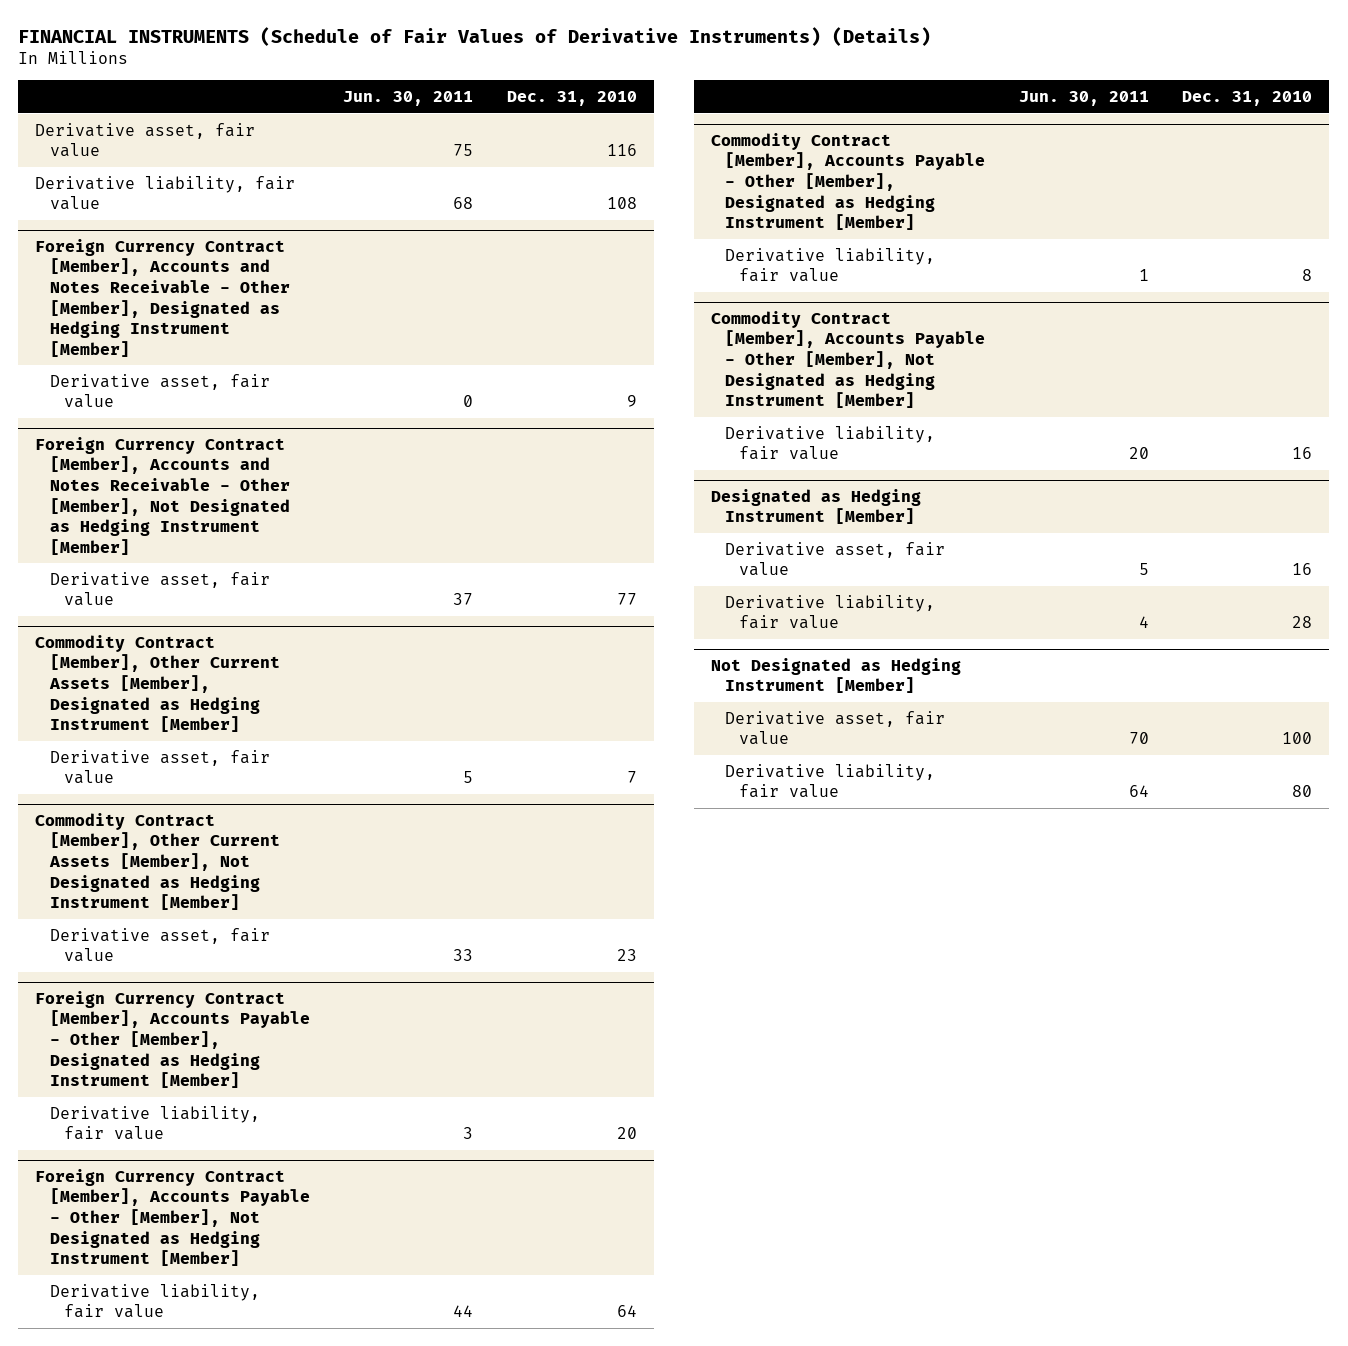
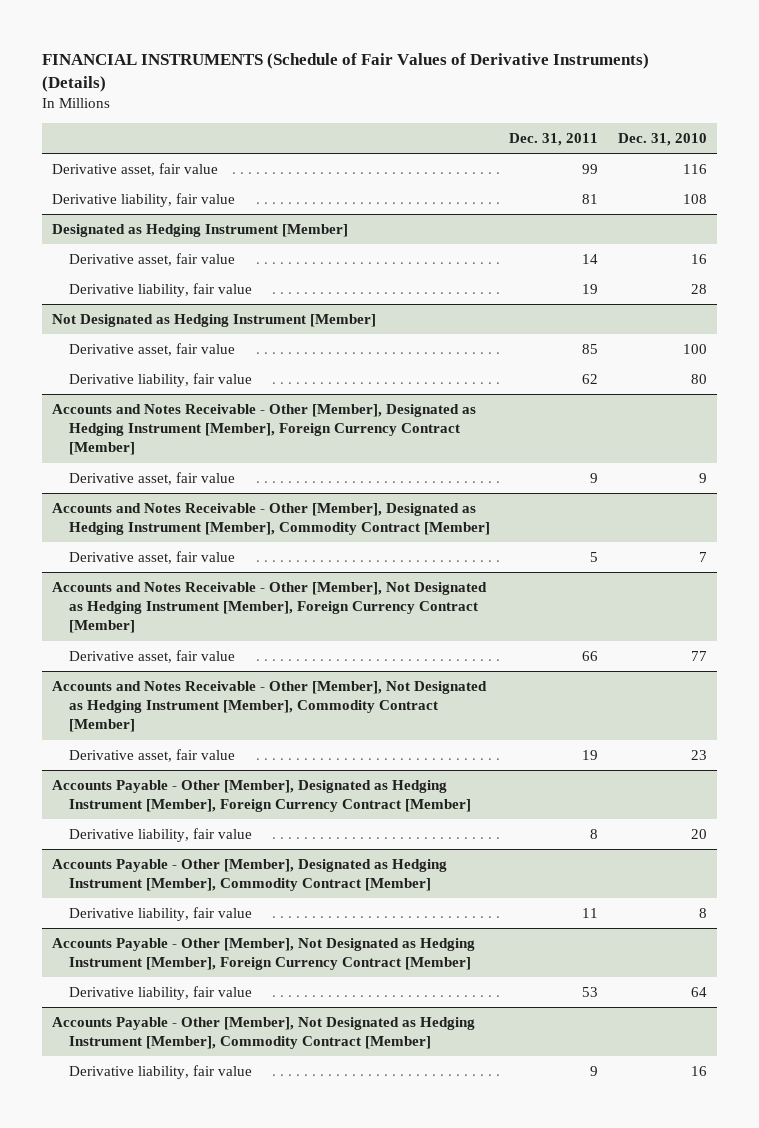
- | Jun. 30, 2011 | Dec. 31, 2010
+ | Dec. 31, 2011 | Dec. 31, 2010
- Foreign Currency Contract [Member], Accounts and Notes Receivable - Other [Member], Designated as Hedging Instrument [Member]
- Derivative asset, fair value | 0 | 9
- Foreign Currency Contract [Member], Accounts and Notes Receivable - Other [Member], Not Designated as Hedging Instrument [Member]
- Derivative asset, fair value | 37 | 77
- Commodity Contract [Member], Other Current Assets [Member], Designated as Hedging Instrument [Member]
- Derivative asset, fair value | 5 | 7
- Commodity Contract [Member], Other Current Assets [Member], Not Designated as Hedging Instrument [Member]
- Derivative asset, fair value | 33 | 23
- Foreign Currency Contract [Member], Accounts Payable - Other [Member], Designated as Hedging Instrument [Member]
- Derivative liability, fair value | 3 | 20
- Foreign Currency Contract [Member], Accounts Payable - Other [Member], Not Designated as Hedging Instrument [Member]
- Derivative liability, fair value | 44 | 64
- Commodity Contract [Member], Accounts Payable - Other [Member], Designated as Hedging Instrument [Member]
- Derivative liability, fair value | 1 | 8
- Commodity Contract [Member], Accounts Payable - Other [Member], Not Designated as Hedging Instrument [Member]
- Derivative liability, fair value | 20 | 16
+ Accounts and Notes Receivable - Other [Member], Designated as Hedging Instrument [Member], Foreign Currency Contract [Member]
+ Derivative asset, fair value | 9 | 9
+ Accounts and Notes Receivable - Other [Member], Designated as Hedging Instrument [Member], Commodity Contract [Member]
+ Derivative asset, fair value | 5 | 7
+ Accounts and Notes Receivable - Other [Member], Not Designated as Hedging Instrument [Member], Foreign Currency Contract [Member]
+ Derivative asset, fair value | 66 | 77
+ Accounts and Notes Receivable - Other [Member], Not Designated as Hedging Instrument [Member], Commodity Contract [Member]
+ Derivative asset, fair value | 19 | 23
+ Accounts Payable - Other [Member], Designated as Hedging Instrument [Member], Foreign Currency Contract [Member]
+ Derivative liability, fair value | 8 | 20
+ Accounts Payable - Other [Member], Designated as Hedging Instrument [Member], Commodity Contract [Member]
+ Derivative liability, fair value | 11 | 8
+ Accounts Payable - Other [Member], Not Designated as Hedging Instrument [Member], Foreign Currency Contract [Member]
+ Derivative liability, fair value | 53 | 64
+ Accounts Payable - Other [Member], Not Designated as Hedging Instrument [Member], Commodity Contract [Member]
+ Derivative liability, fair value | 9 | 16

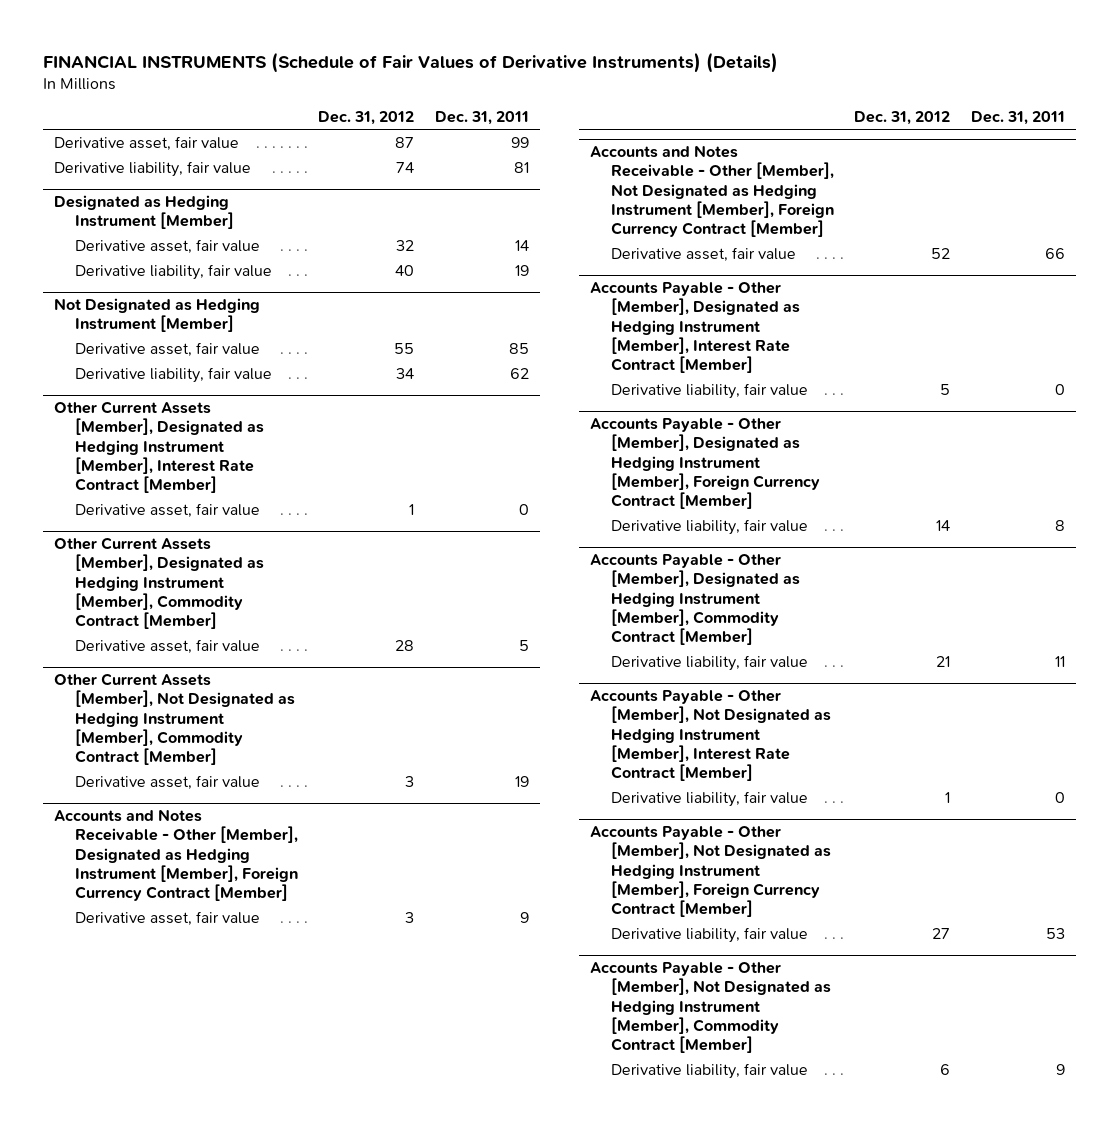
- | Dec. 31, 2011 | Dec. 31, 2010
+ | Dec. 31, 2012 | Dec. 31, 2011
+ Other Current Assets [Member], Designated as Hedging Instrument [Member], Interest Rate Contract [Member]
+ Derivative asset, fair value | 1 | 0
+ Other Current Assets [Member], Designated as Hedging Instrument [Member], Commodity Contract [Member]
+ Derivative asset, fair value | 28 | 5
+ Other Current Assets [Member], Not Designated as Hedging Instrument [Member], Commodity Contract [Member]
+ Derivative asset, fair value | 3 | 19
- Accounts and Notes Receivable - Other [Member], Designated as Hedging Instrument [Member], Commodity Contract [Member]
- Derivative asset, fair value | 5 | 7
- Accounts and Notes Receivable - Other [Member], Not Designated as Hedging Instrument [Member], Commodity Contract [Member]
- Derivative asset, fair value | 19 | 23
+ Accounts Payable - Other [Member], Designated as Hedging Instrument [Member], Interest Rate Contract [Member]
+ Derivative liability, fair value | 5 | 0
+ Accounts Payable - Other [Member], Not Designated as Hedging Instrument [Member], Interest Rate Contract [Member]
+ Derivative liability, fair value | 1 | 0

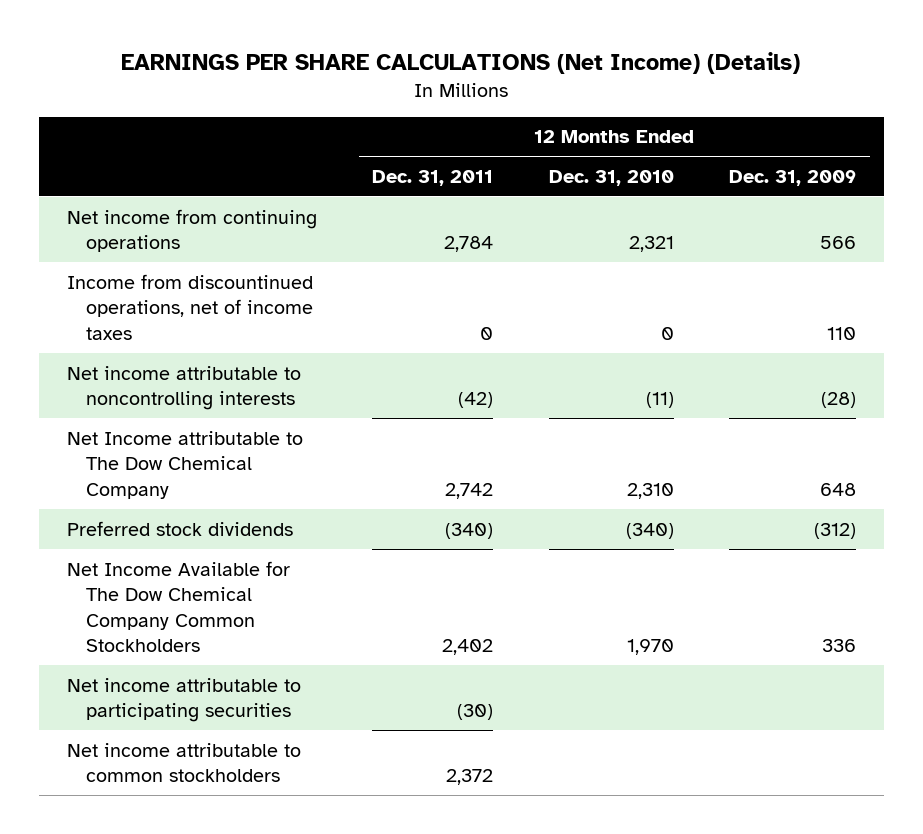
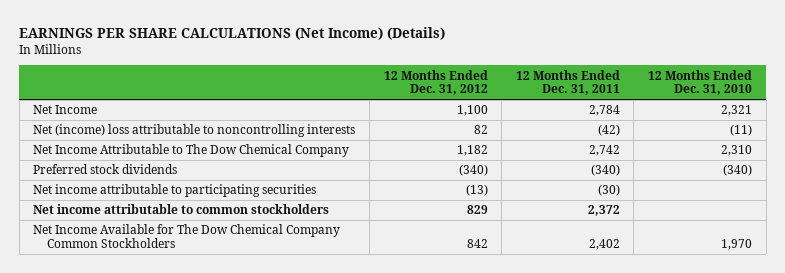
- | 12 Months Ended Dec. 31, 2011 | 12 Months Ended Dec. 31, 2010 | 12 Months Ended Dec. 31, 2009
+ | 12 Months Ended Dec. 31, 2012 | 12 Months Ended Dec. 31, 2011 | 12 Months Ended Dec. 31, 2010
- Net income from continuing operations | 2,784 | 2,321 | 566
- Income from discountinued operations, net of income taxes | 0 | 0 | 110
- Net income attributable to noncontrolling interests | (42) | (11) | (28)
- Net Income attributable to The Dow Chemical Company | 2,742 | 2,310 | 648
+ Net Income | 1,100 | 2,784 | 2,321
+ Net (income) loss attributable to noncontrolling interests | 82 | (42) | (11)
+ Net Income Attributable to The Dow Chemical Company | 1,182 | 2,742 | 2,310
moved down: Net Income Available for The Dow Chemical Company Common Stockholders | 842 | 2,402 | 1,970

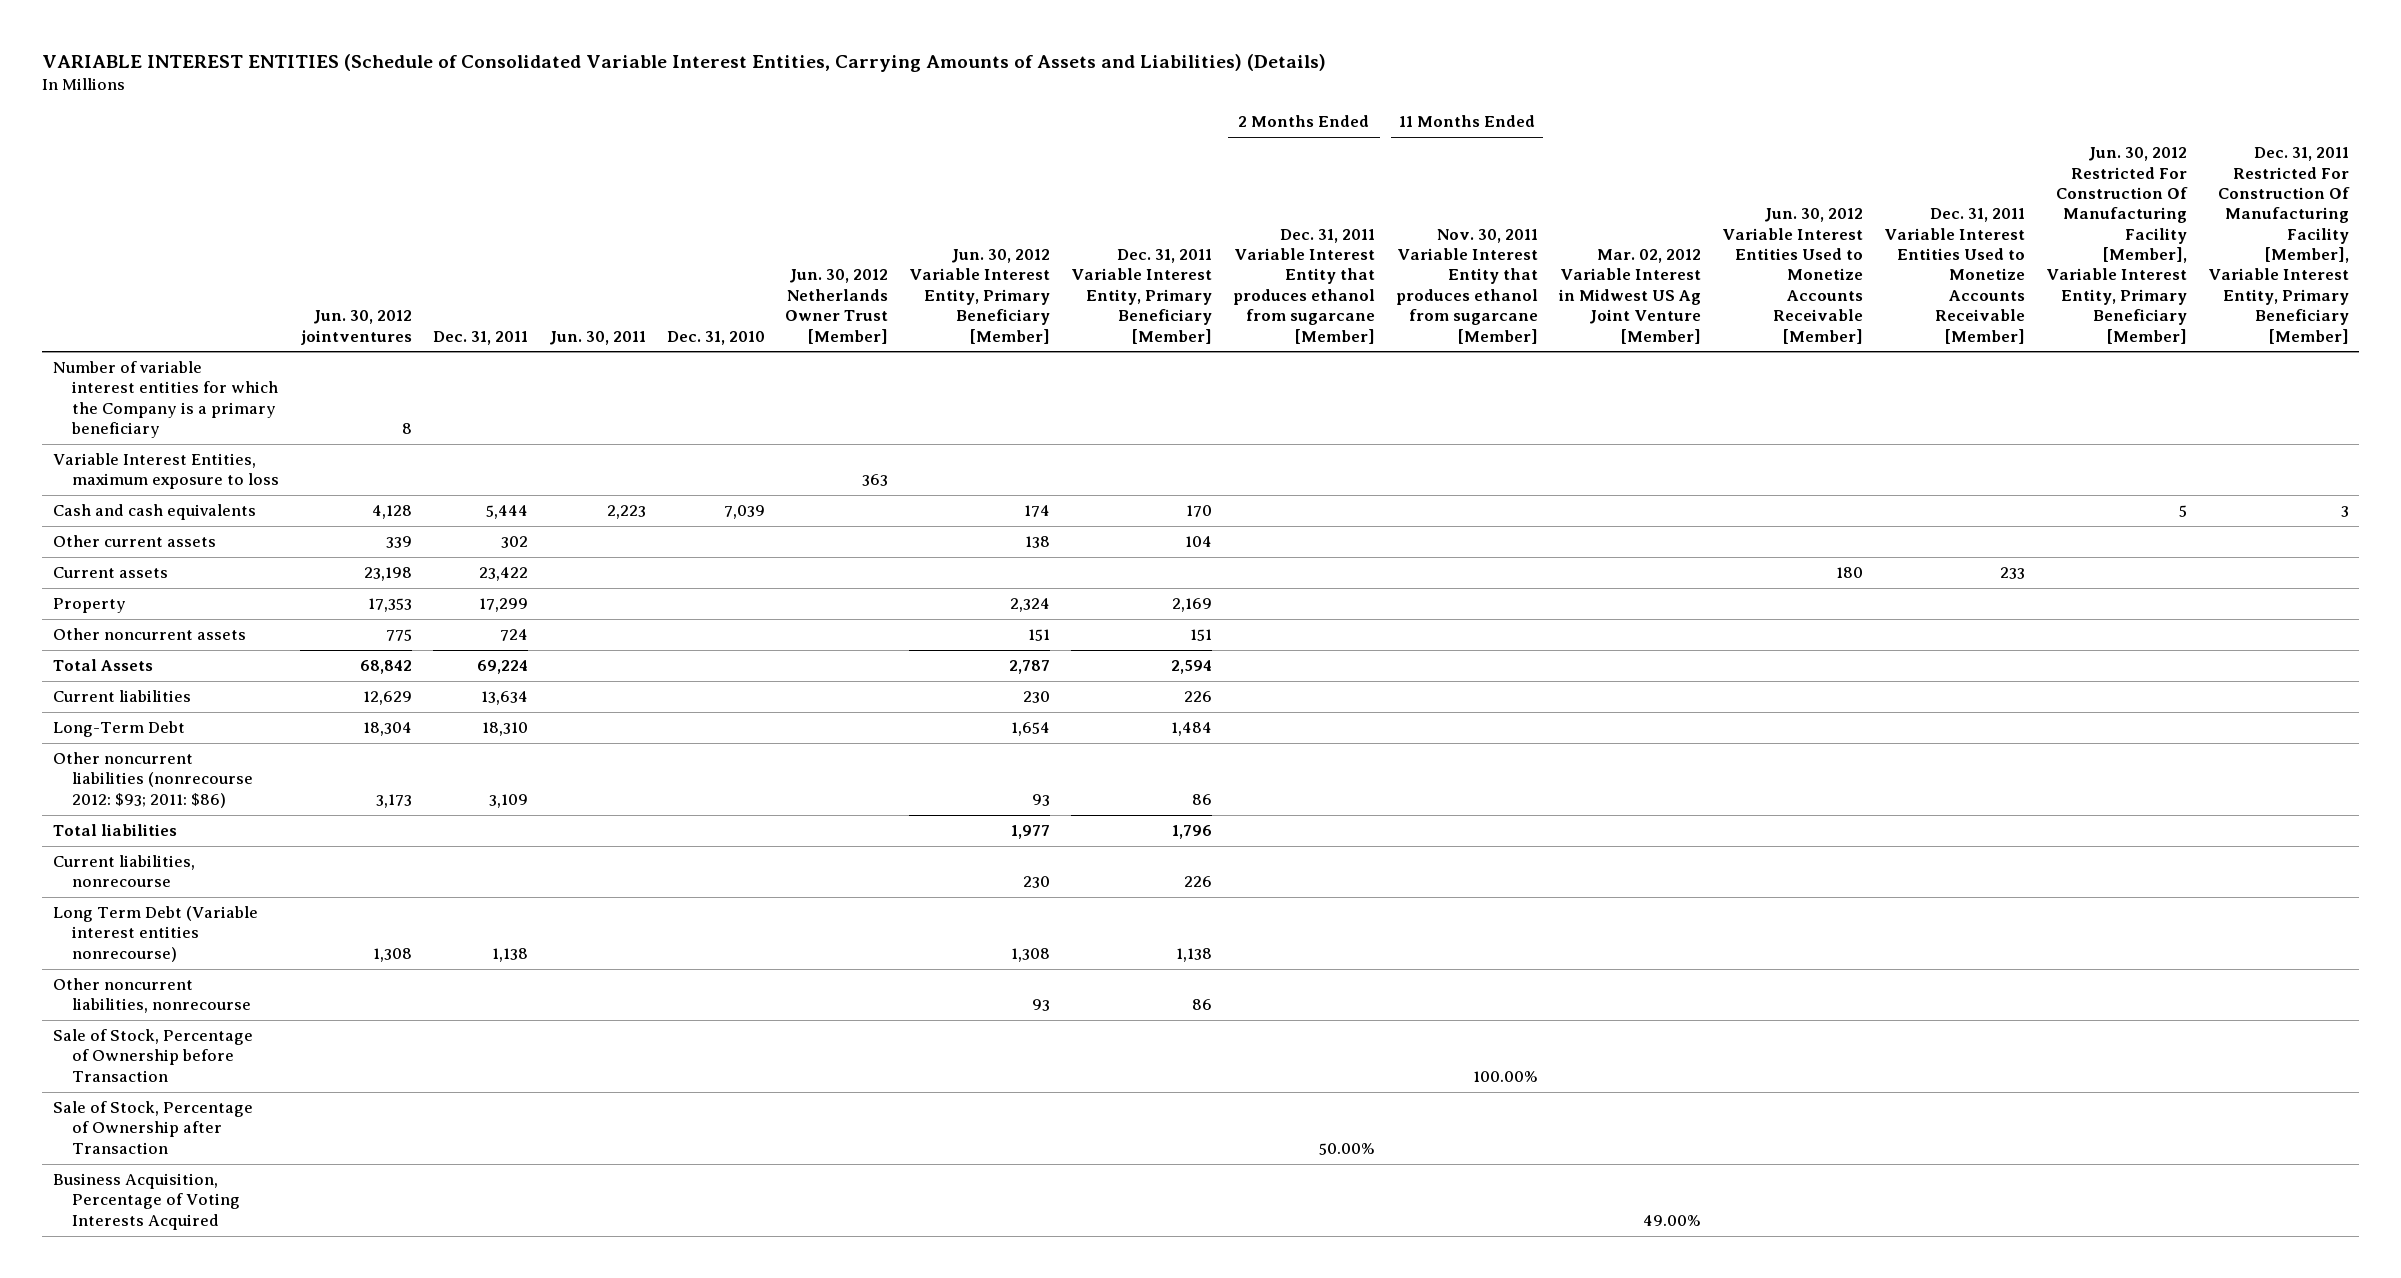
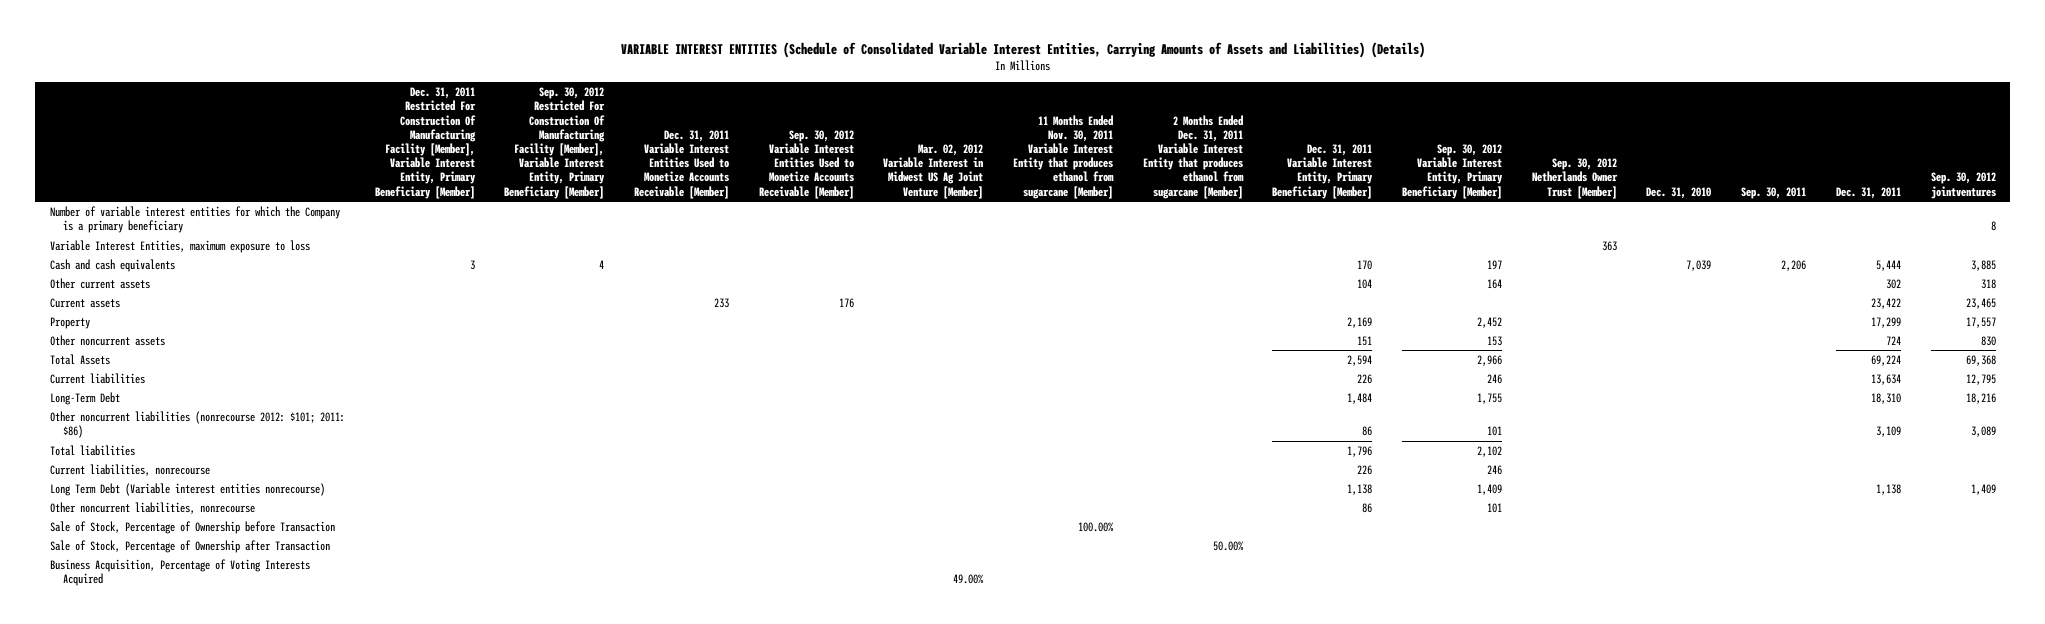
- | Jun. 30, 2012 jointventures | Dec. 31, 2011 | Jun. 30, 2011 | Dec. 31, 2010 | Jun. 30, 2012 Netherlands Owner Trust [Member] | Jun. 30, 2012 Variable Interest Entity, Primary Beneficiary [Member] | Dec. 31, 2011 Variable Interest Entity, Primary Beneficiary [Member] | 2 Months Ended Dec. 31, 2011 Variable Interest Entity that produces ethanol from sugarcane [Member] | 11 Months Ended Nov. 30, 2011 Variable Interest Entity that produces ethanol from sugarcane [Member] | Mar. 02, 2012 Variable Interest in Midwest US Ag Joint Venture [Member] | Jun. 30, 2012 Variable Interest Entities Used to Monetize Accounts Receivable [Member] | Dec. 31, 2011 Variable Interest Entities Used to Monetize Accounts Receivable [Member] | Jun. 30, 2012 Restricted For Construction Of Manufacturing Facility [Member], Variable Interest Entity, Primary Beneficiary [Member] | Dec. 31, 2011 Restricted For Construction Of Manufacturing Facility [Member], Variable Interest Entity, Primary Beneficiary [Member]
+ | Dec. 31, 2011 Restricted For Construction Of Manufacturing Facility [Member], Variable Interest Entity, Primary Beneficiary [Member] | Sep. 30, 2012 Restricted For Construction Of Manufacturing Facility [Member], Variable Interest Entity, Primary Beneficiary [Member] | Dec. 31, 2011 Variable Interest Entities Used to Monetize Accounts Receivable [Member] | Sep. 30, 2012 Variable Interest Entities Used to Monetize Accounts Receivable [Member] | Mar. 02, 2012 Variable Interest in Midwest US Ag Joint Venture [Member] | 11 Months Ended Nov. 30, 2011 Variable Interest Entity that produces ethanol from sugarcane [Member] | 2 Months Ended Dec. 31, 2011 Variable Interest Entity that produces ethanol from sugarcane [Member] | Dec. 31, 2011 Variable Interest Entity, Primary Beneficiary [Member] | Sep. 30, 2012 Variable Interest Entity, Primary Beneficiary [Member] | Sep. 30, 2012 Netherlands Owner Trust [Member] | Dec. 31, 2010 | Sep. 30, 2011 | Dec. 31, 2011 | Sep. 30, 2012 jointventures
- Other noncurrent liabilities (nonrecourse 2012: $93; 2011: $86) | 3,173 | 3,109 | | | | 93 | 86 | | | | | | |
+ Other noncurrent liabilities (nonrecourse 2012: $101; 2011: $86) | | | | | | | | 86 | 101 | | | | 3,109 | 3,089

